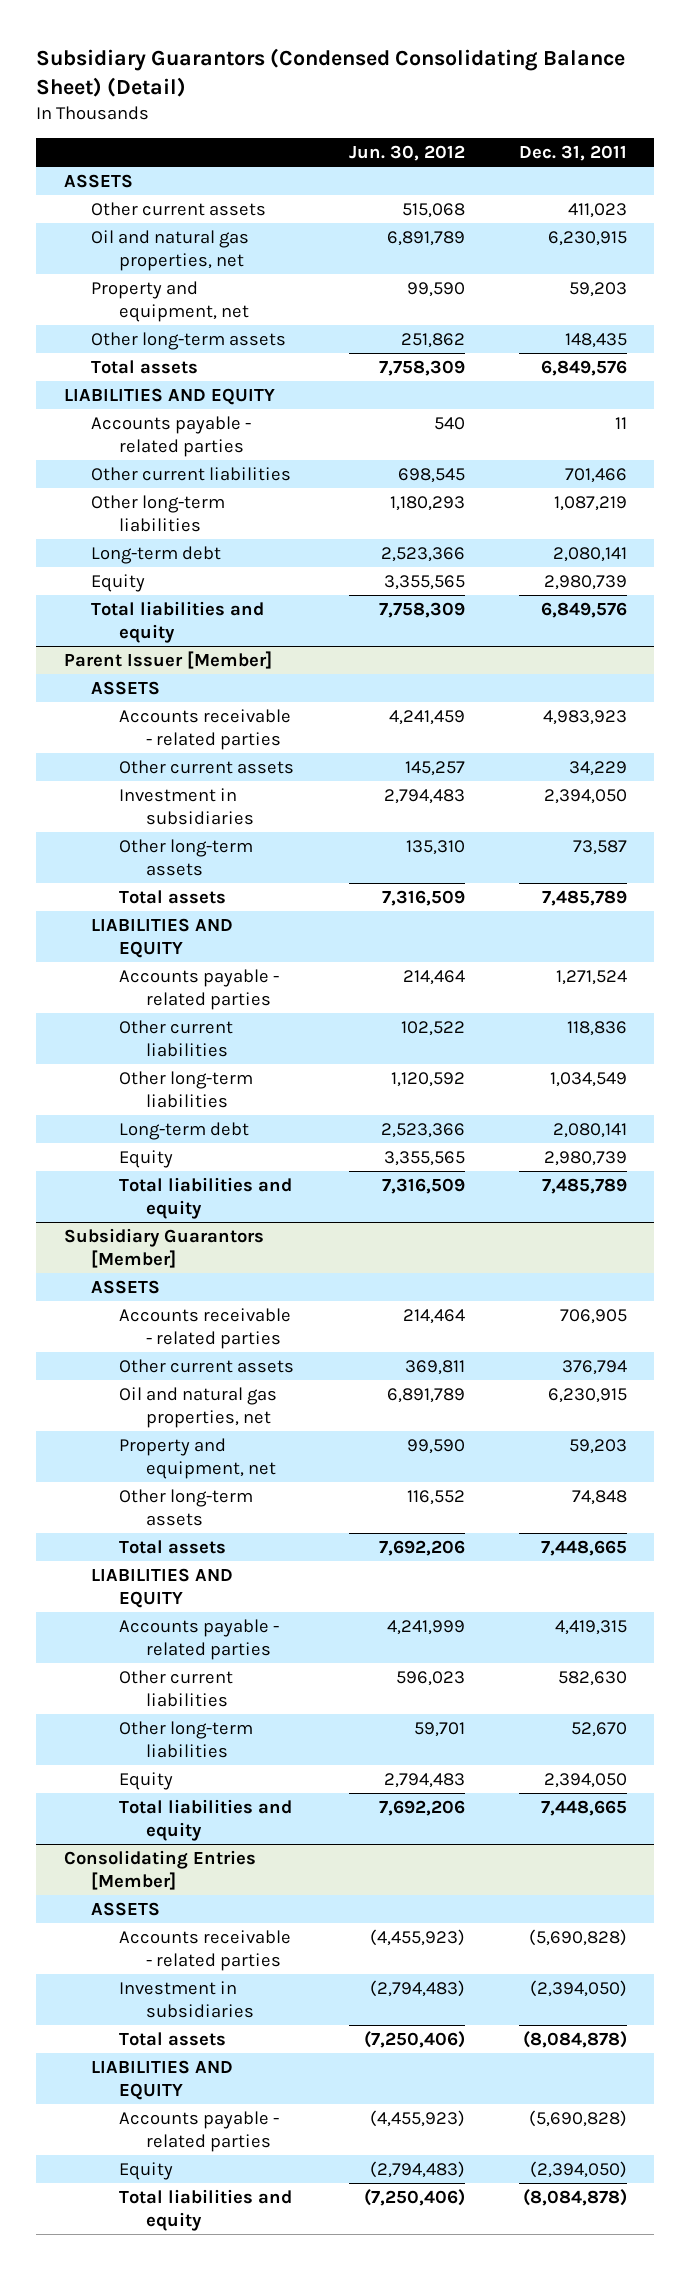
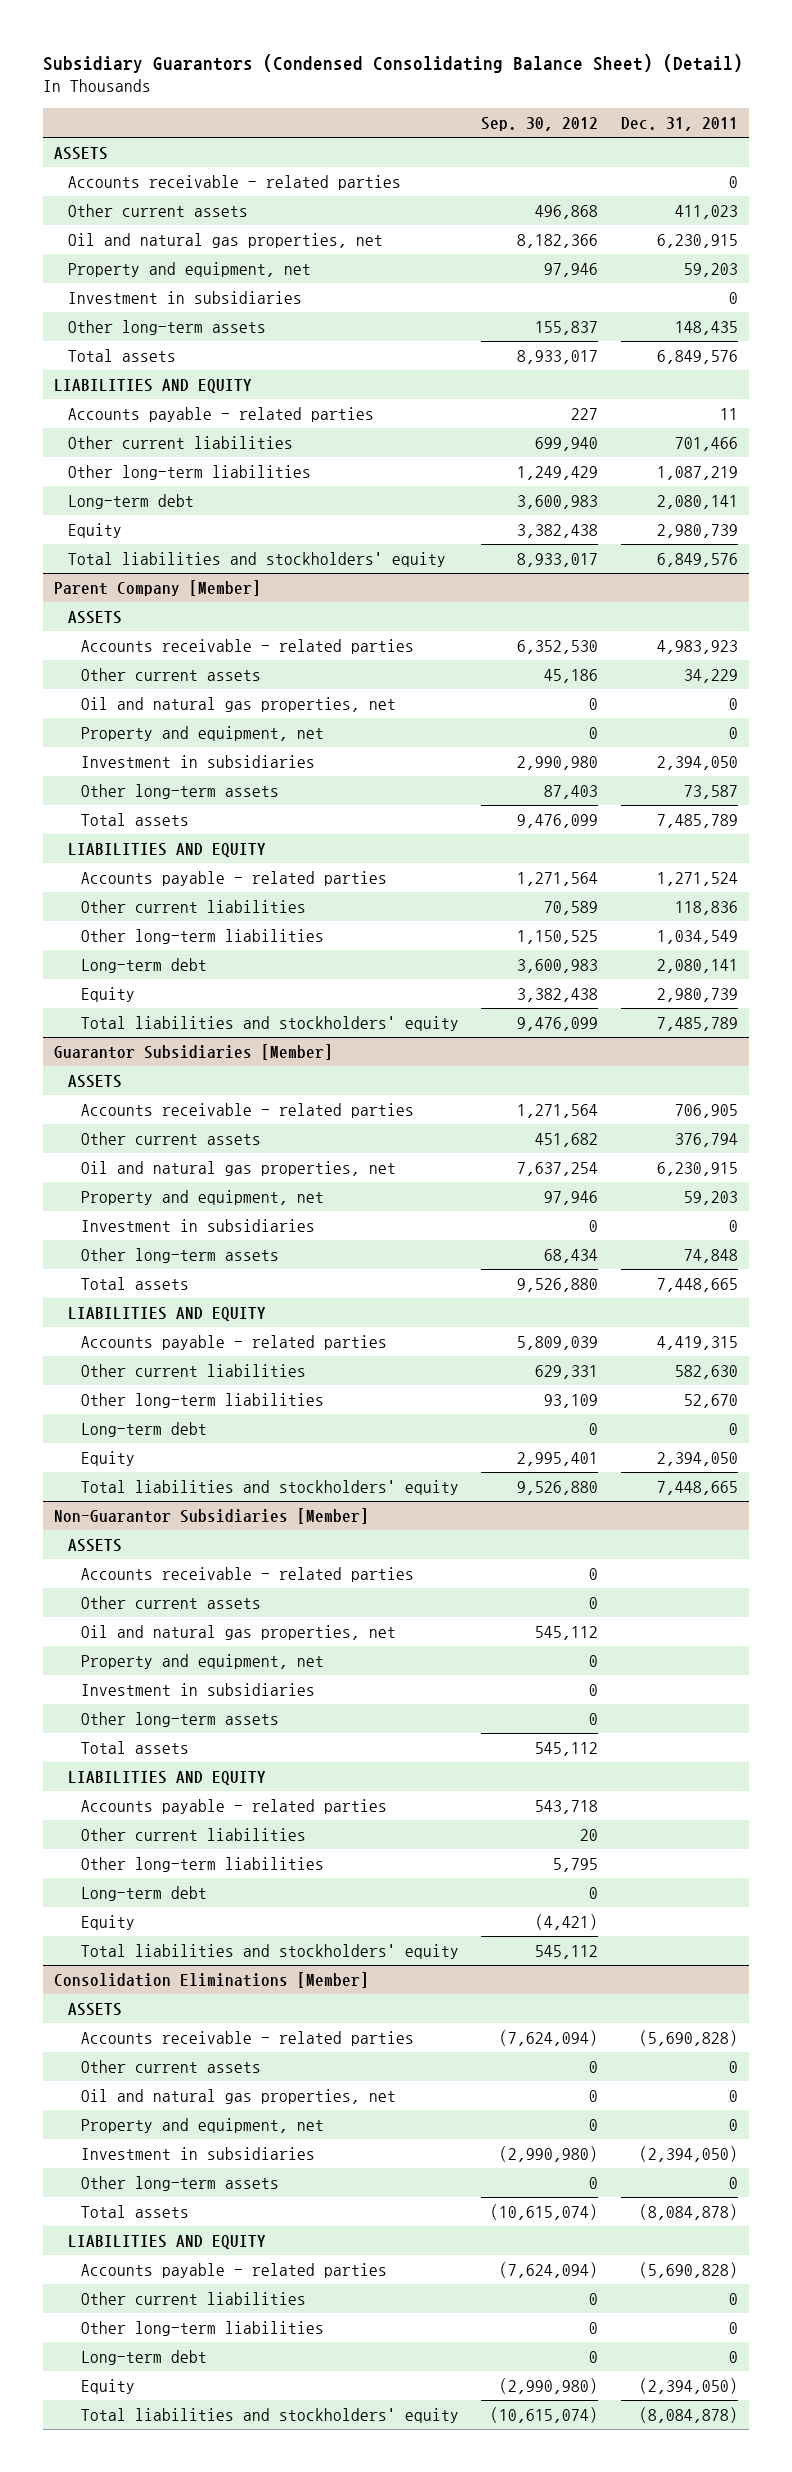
- | Jun. 30, 2012 | Dec. 31, 2011
+ | Sep. 30, 2012 | Dec. 31, 2011
+ Accounts receivable - related parties | | 0
+ Investment in subsidiaries | | 0
- Total liabilities and equity | 7,758,309 | 6,849,576
- Parent Issuer [Member]
+ Total liabilities and stockholders' equity | 8,933,017 | 6,849,576
+ Parent Company [Member]
+ Oil and natural gas properties, net | 0 | 0
+ Property and equipment, net | 0 | 0
- Total liabilities and equity | 7,316,509 | 7,485,789
- Subsidiary Guarantors [Member]
+ Total liabilities and stockholders' equity | 9,476,099 | 7,485,789
+ Guarantor Subsidiaries [Member]
+ Investment in subsidiaries | 0 | 0
+ Long-term debt | 0 | 0
- Total liabilities and equity | 7,692,206 | 7,448,665
- Consolidating Entries [Member]
+ Total liabilities and stockholders' equity | 9,526,880 | 7,448,665
+ Non-Guarantor Subsidiaries [Member]
+ Accounts receivable - related parties | 0 |
+ Other current assets | 0 |
+ Oil and natural gas properties, net | 545,112 |
+ Property and equipment, net | 0 |
+ Investment in subsidiaries | 0 |
+ Other long-term assets | 0 |
+ Total assets | 545,112 |
+ LIABILITIES AND EQUITY
+ Accounts payable - related parties | 543,718 |
+ Other current liabilities | 20 |
+ Other long-term liabilities | 5,795 |
+ Long-term debt | 0 |
+ Equity | (4,421) |
+ Total liabilities and stockholders' equity | 545,112 |
+ Consolidation Eliminations [Member]
+ ASSETS
+ Other current assets | 0 | 0
+ Oil and natural gas properties, net | 0 | 0
+ Property and equipment, net | 0 | 0
+ Other long-term assets | 0 | 0
+ Other current liabilities | 0 | 0
+ Other long-term liabilities | 0 | 0
+ Long-term debt | 0 | 0
- Total liabilities and equity | (7,250,406) | (8,084,878)
+ Total liabilities and stockholders' equity | (10,615,074) | (8,084,878)

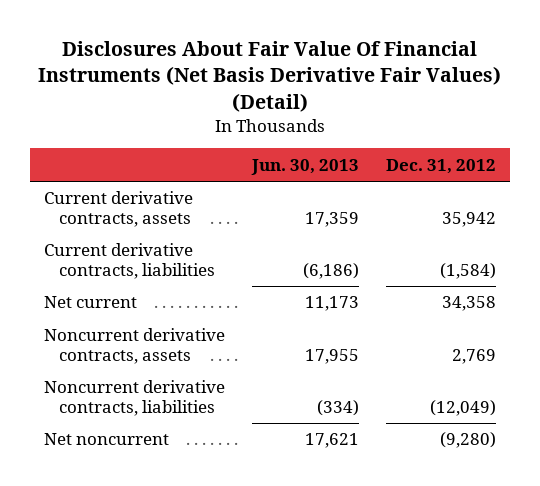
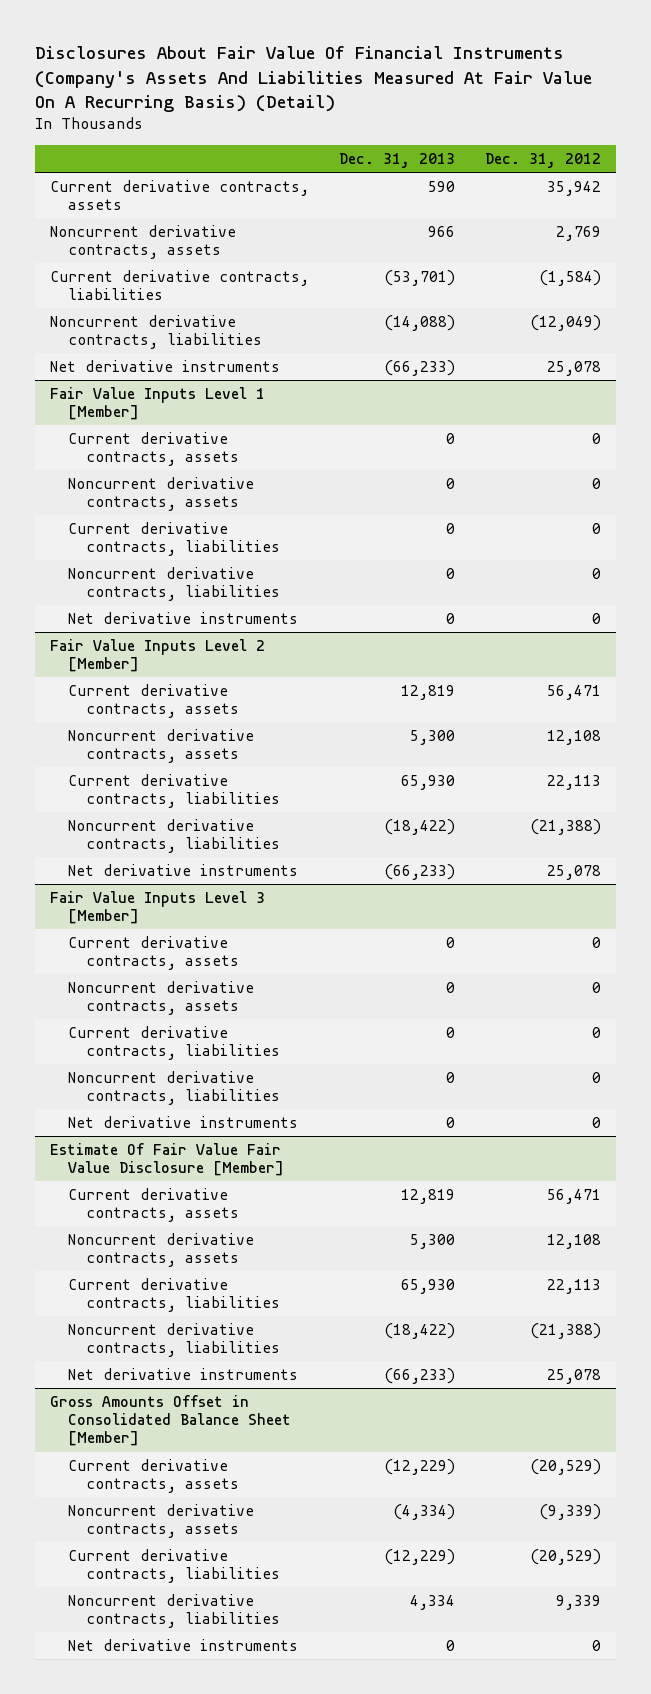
- Disclosures About Fair Value Of Financial Instruments (Net Basis Derivative Fair Values) (Detail)
+ Disclosures About Fair Value Of Financial Instruments (Company's Assets And Liabilities Measured At Fair Value On A Recurring Basis) (Detail)
- | Jun. 30, 2013 | Dec. 31, 2012
+ | Dec. 31, 2013 | Dec. 31, 2012
- Net current | 11,173 | 34,358
moved down: Current derivative contracts, liabilities | (53,701) | (1,584)
- Net noncurrent | 17,621 | (9,280)
+ Net derivative instruments | (66,233) | 25,078
+ Fair Value Inputs Level 1 [Member]
+ Current derivative contracts, assets | 0 | 0
+ Noncurrent derivative contracts, assets | 0 | 0
+ Current derivative contracts, liabilities | 0 | 0
+ Noncurrent derivative contracts, liabilities | 0 | 0
+ Net derivative instruments | 0 | 0
+ Fair Value Inputs Level 2 [Member]
+ Current derivative contracts, assets | 12,819 | 56,471
+ Noncurrent derivative contracts, assets | 5,300 | 12,108
+ Current derivative contracts, liabilities | 65,930 | 22,113
+ Noncurrent derivative contracts, liabilities | (18,422) | (21,388)
+ Net derivative instruments | (66,233) | 25,078
+ Fair Value Inputs Level 3 [Member]
+ Current derivative contracts, assets | 0 | 0
+ Noncurrent derivative contracts, assets | 0 | 0
+ Current derivative contracts, liabilities | 0 | 0
+ Noncurrent derivative contracts, liabilities | 0 | 0
+ Net derivative instruments | 0 | 0
+ Estimate Of Fair Value Fair Value Disclosure [Member]
+ Current derivative contracts, assets | 12,819 | 56,471
+ Noncurrent derivative contracts, assets | 5,300 | 12,108
+ Current derivative contracts, liabilities | 65,930 | 22,113
+ Noncurrent derivative contracts, liabilities | (18,422) | (21,388)
+ Net derivative instruments | (66,233) | 25,078
+ Gross Amounts Offset in Consolidated Balance Sheet [Member]
+ Current derivative contracts, assets | (12,229) | (20,529)
+ Noncurrent derivative contracts, assets | (4,334) | (9,339)
+ Current derivative contracts, liabilities | (12,229) | (20,529)
+ Noncurrent derivative contracts, liabilities | 4,334 | 9,339
+ Net derivative instruments | 0 | 0

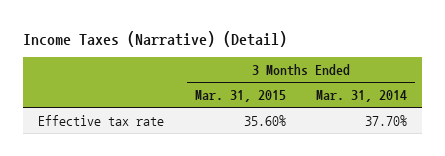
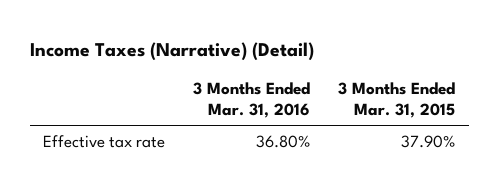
- | 3 Months Ended Mar. 31, 2015 | 3 Months Ended Mar. 31, 2014
+ | 3 Months Ended Mar. 31, 2016 | 3 Months Ended Mar. 31, 2015
- Effective tax rate | 35.60% | 37.70%
+ Effective tax rate | 36.80% | 37.90%

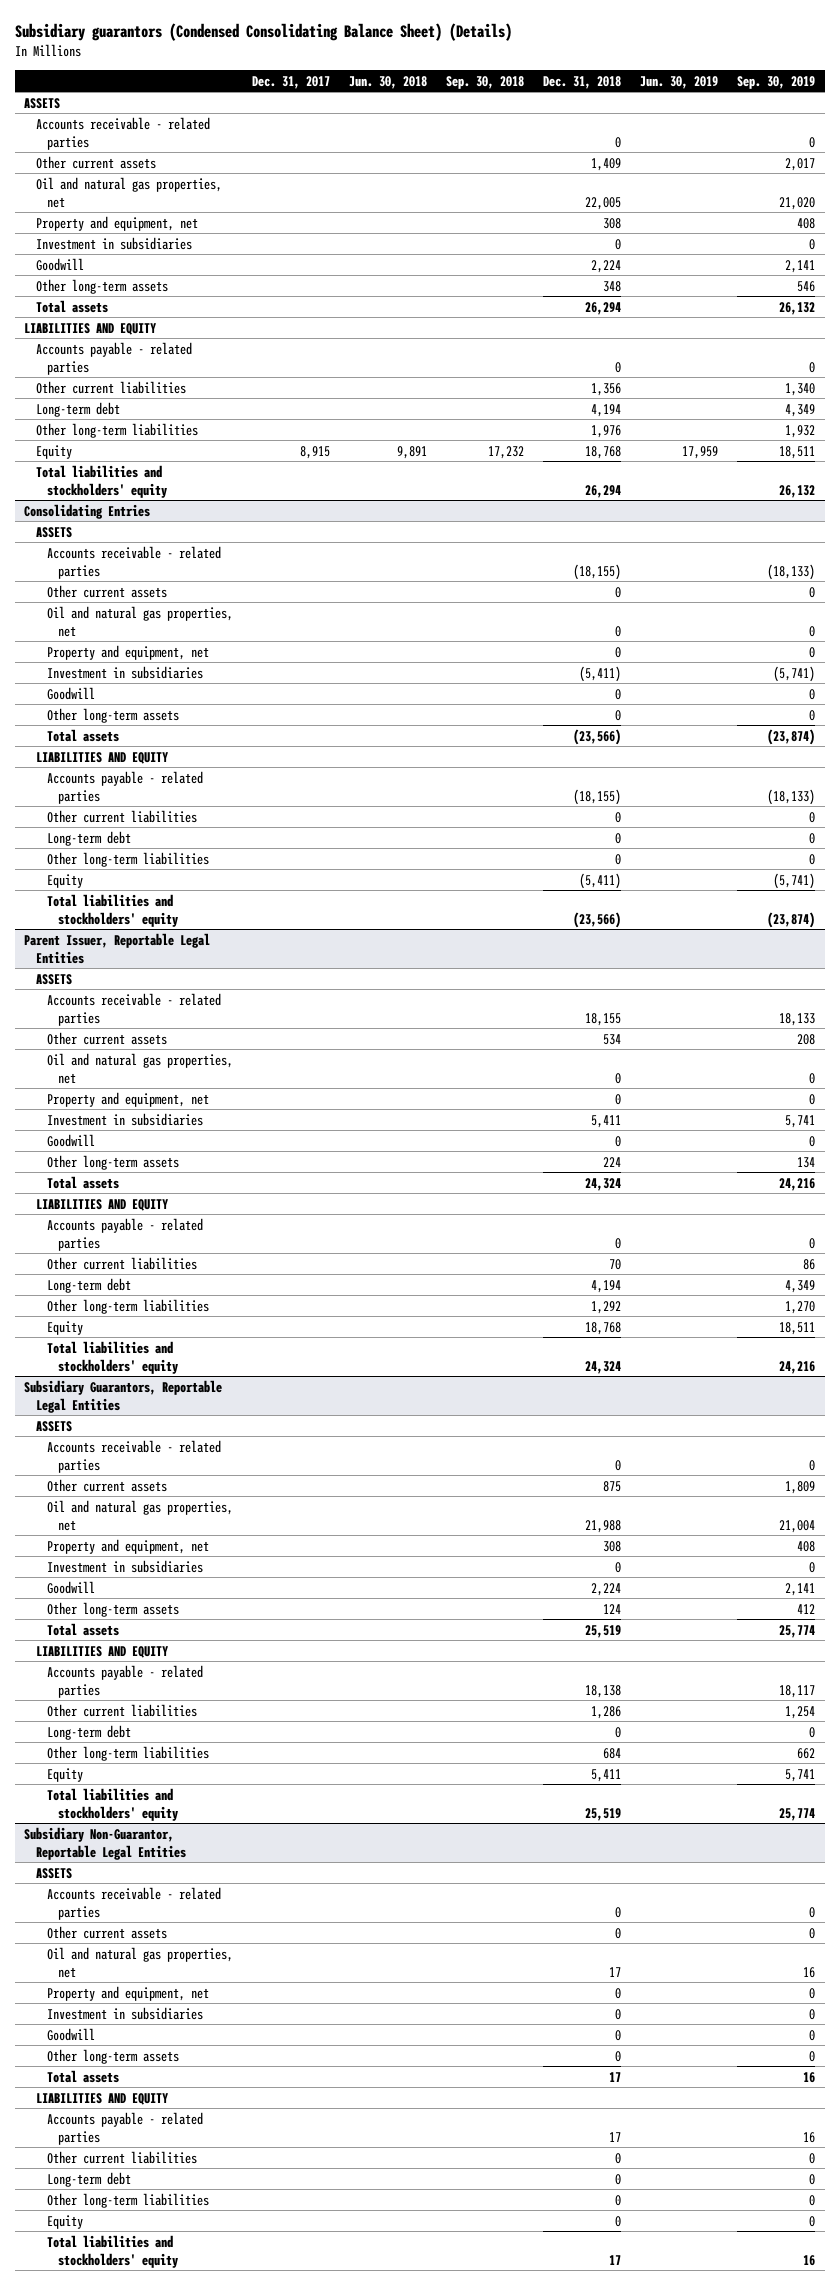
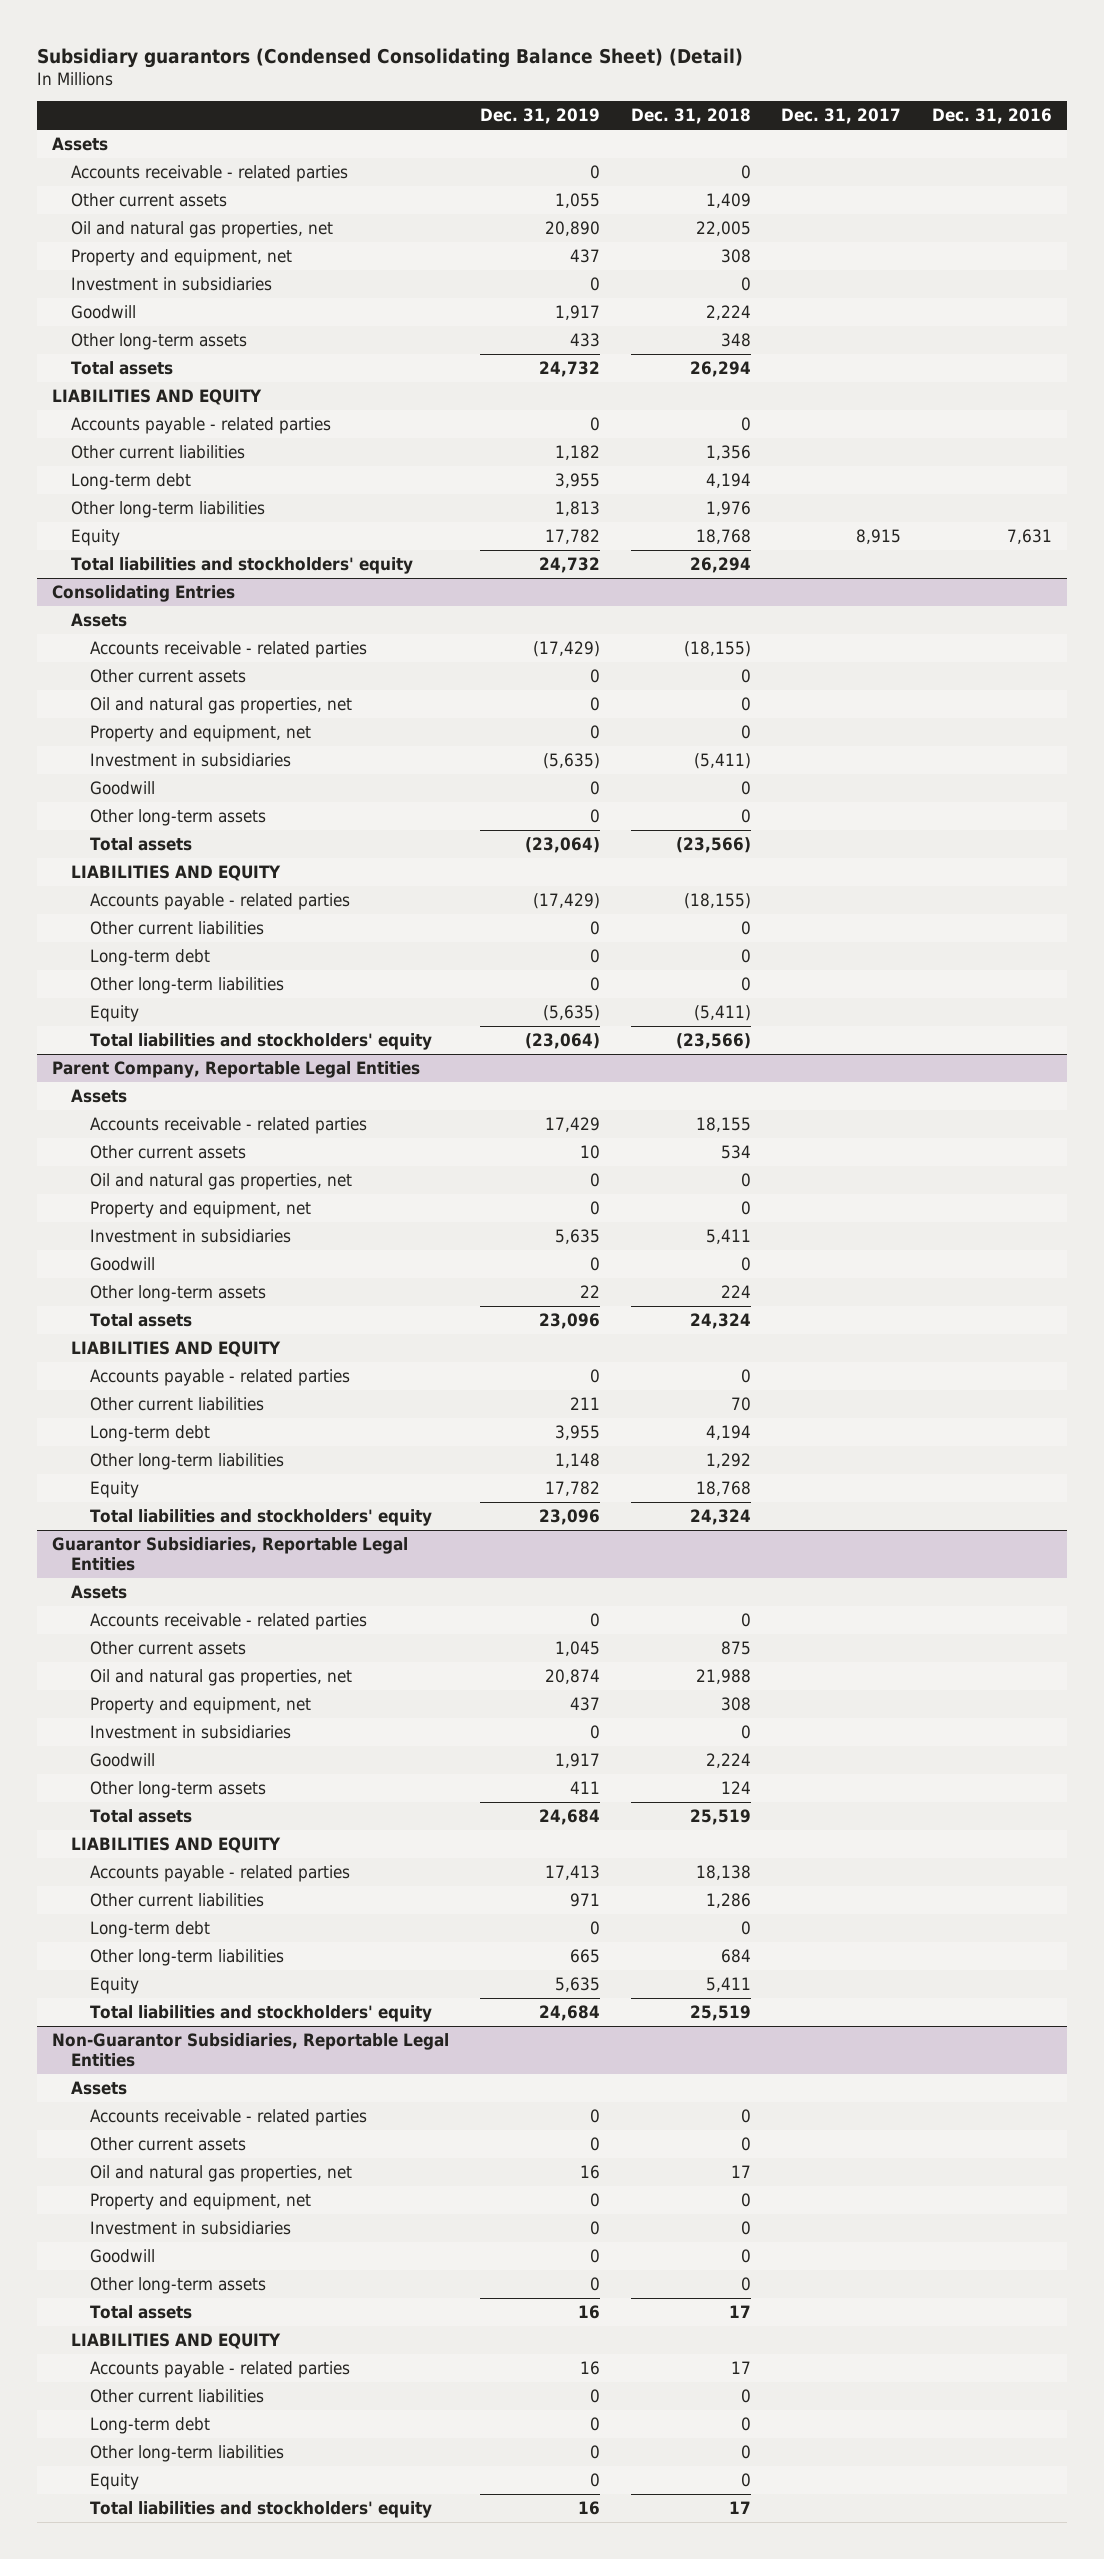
- Subsidiary guarantors (Condensed Consolidating Balance Sheet) (Details)
+ Subsidiary guarantors (Condensed Consolidating Balance Sheet) (Detail)
- | Dec. 31, 2017 | Jun. 30, 2018 | Sep. 30, 2018 | Dec. 31, 2018 | Jun. 30, 2019 | Sep. 30, 2019
+ | Dec. 31, 2019 | Dec. 31, 2018 | Dec. 31, 2017 | Dec. 31, 2016
- ASSETS
+ Assets
@ Consolidating Entries
- ASSETS
+ Assets
- Parent Issuer, Reportable Legal Entities
- ASSETS
+ Parent Company, Reportable Legal Entities
+ Assets
- Subsidiary Guarantors, Reportable Legal Entities
- ASSETS
+ Guarantor Subsidiaries, Reportable Legal Entities
+ Assets
- Subsidiary Non-Guarantor, Reportable Legal Entities
- ASSETS
+ Non-Guarantor Subsidiaries, Reportable Legal Entities
+ Assets

